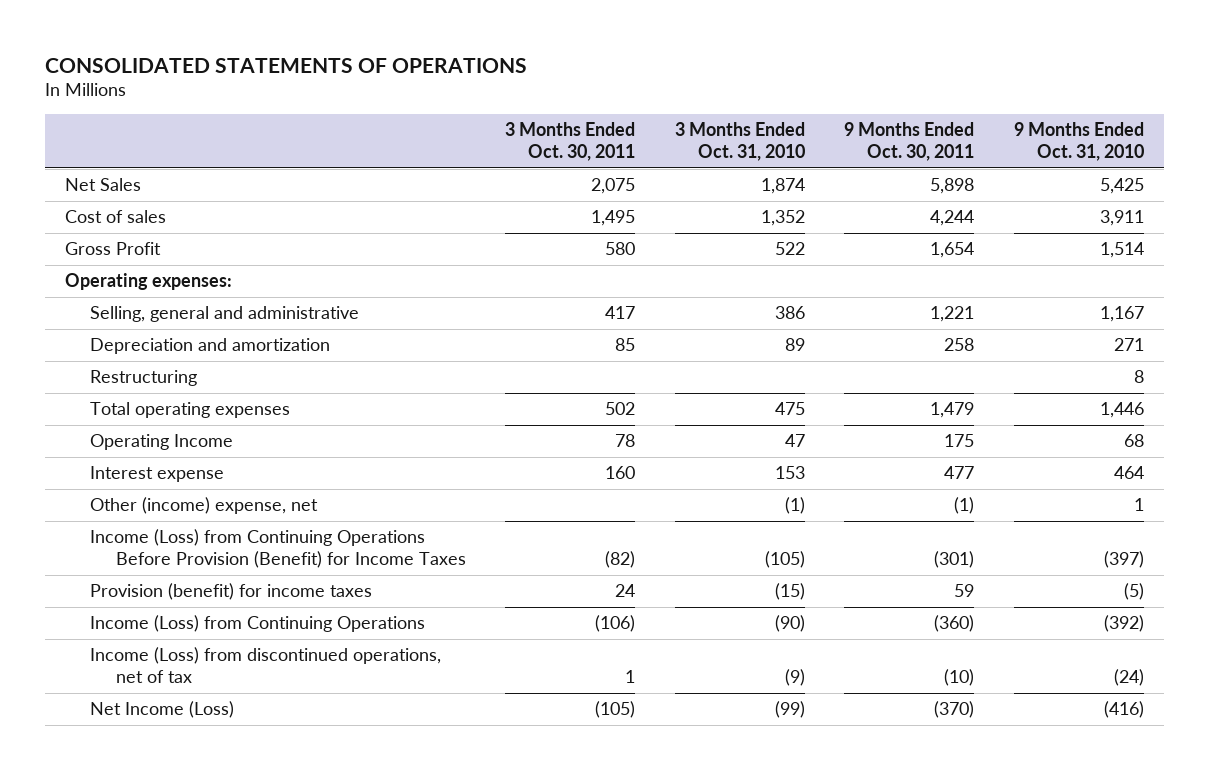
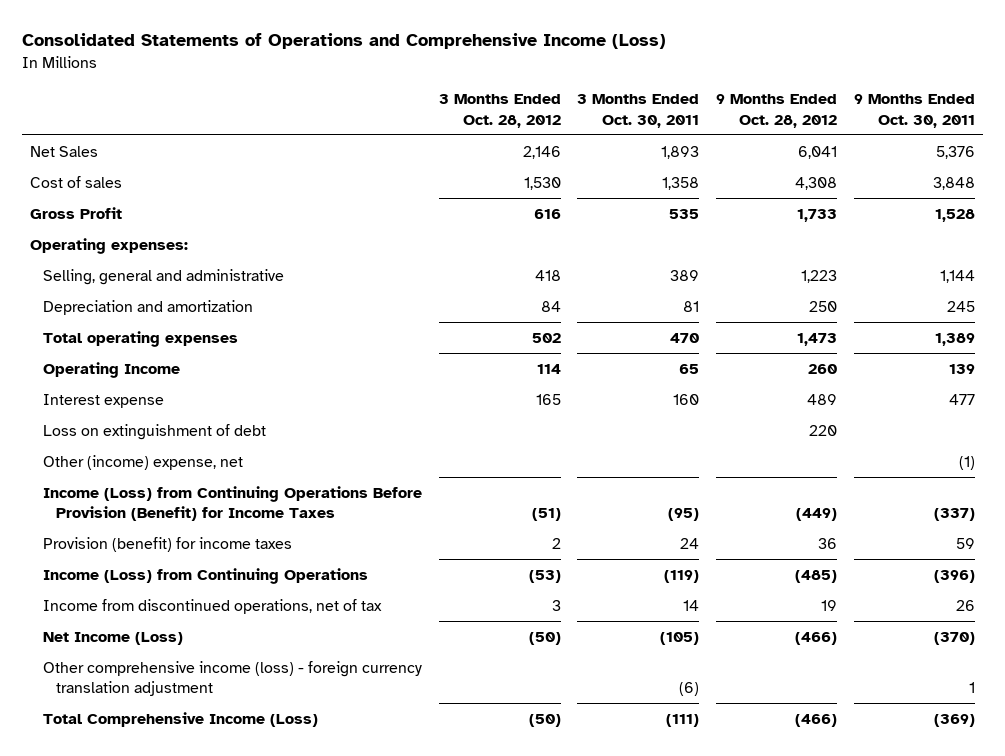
- CONSOLIDATED STATEMENTS OF OPERATIONS
+ Consolidated Statements of Operations and Comprehensive Income (Loss)
- | 3 Months Ended Oct. 30, 2011 | 3 Months Ended Oct. 31, 2010 | 9 Months Ended Oct. 30, 2011 | 9 Months Ended Oct. 31, 2010
+ | 3 Months Ended Oct. 28, 2012 | 3 Months Ended Oct. 30, 2011 | 9 Months Ended Oct. 28, 2012 | 9 Months Ended Oct. 30, 2011
- Net Sales | 2,075 | 1,874 | 5,898 | 5,425
- Cost of sales | 1,495 | 1,352 | 4,244 | 3,911
- Gross Profit | 580 | 522 | 1,654 | 1,514
+ Net Sales | 2,146 | 1,893 | 6,041 | 5,376
+ Cost of sales | 1,530 | 1,358 | 4,308 | 3,848
+ Gross Profit | 616 | 535 | 1,733 | 1,528
- Selling, general and administrative | 417 | 386 | 1,221 | 1,167
- Depreciation and amortization | 85 | 89 | 258 | 271
- Restructuring | | | | 8
- Total operating expenses | 502 | 475 | 1,479 | 1,446
- Operating Income | 78 | 47 | 175 | 68
+ Selling, general and administrative | 418 | 389 | 1,223 | 1,144
+ Depreciation and amortization | 84 | 81 | 250 | 245
+ Total operating expenses | 502 | 470 | 1,473 | 1,389
+ Operating Income | 114 | 65 | 260 | 139
+ Loss on extinguishment of debt | | | 220 |
- Income (Loss) from Continuing Operations Before Provision (Benefit) for Income Taxes | (82) | (105) | (301) | (397)
+ Income (Loss) from Continuing Operations Before Provision (Benefit) for Income Taxes | (51) | (95) | (449) | (337)
- Income (Loss) from Continuing Operations | (106) | (90) | (360) | (392)
- Income (Loss) from discontinued operations, net of tax | 1 | (9) | (10) | (24)
+ Income (Loss) from Continuing Operations | (53) | (119) | (485) | (396)
+ Income from discontinued operations, net of tax | 3 | 14 | 19 | 26
+ Other comprehensive income (loss) - foreign currency translation adjustment | | (6) | | 1
+ Total Comprehensive Income (Loss) | (50) | (111) | (466) | (369)

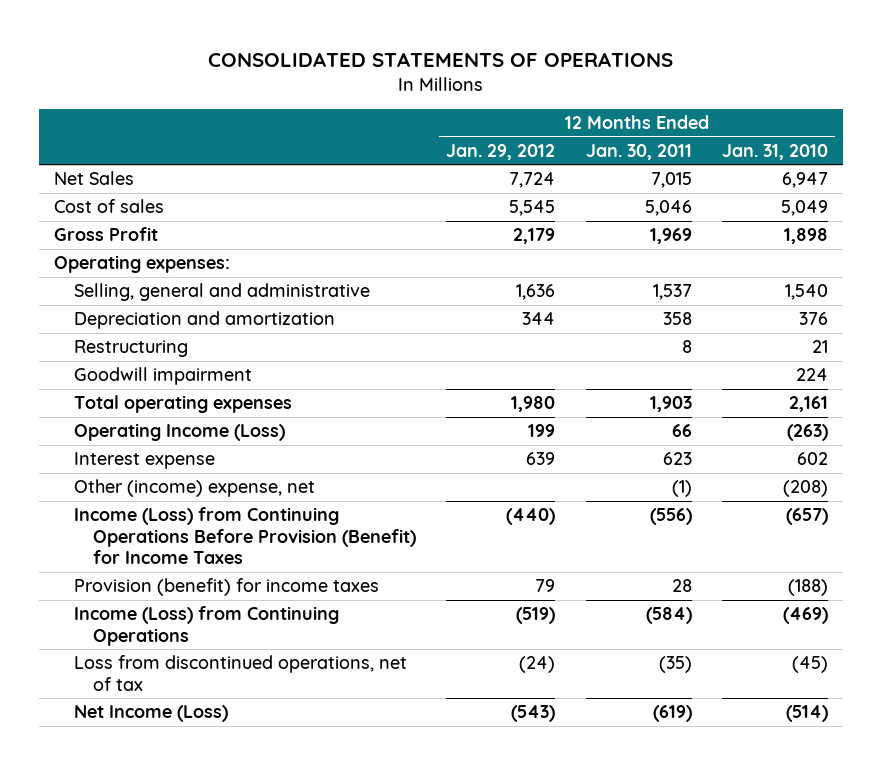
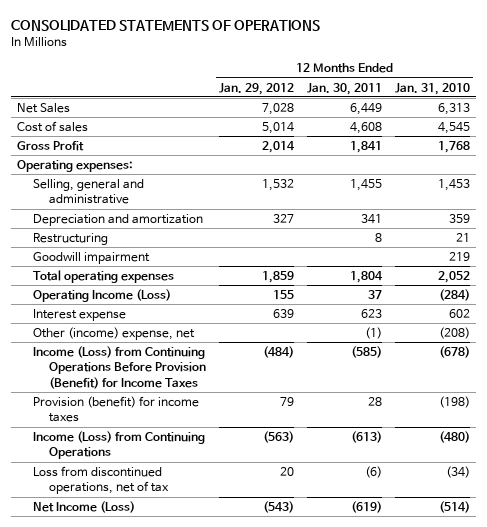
- Net Sales | 7,724 | 7,015 | 6,947
- Cost of sales | 5,545 | 5,046 | 5,049
- Gross Profit | 2,179 | 1,969 | 1,898
+ Net Sales | 7,028 | 6,449 | 6,313
+ Cost of sales | 5,014 | 4,608 | 4,545
+ Gross Profit | 2,014 | 1,841 | 1,768
- Selling, general and administrative | 1,636 | 1,537 | 1,540
- Depreciation and amortization | 344 | 358 | 376
+ Selling, general and administrative | 1,532 | 1,455 | 1,453
+ Depreciation and amortization | 327 | 341 | 359
- Goodwill impairment | | | 224
- Total operating expenses | 1,980 | 1,903 | 2,161
- Operating Income (Loss) | 199 | 66 | (263)
+ Goodwill impairment | | | 219
+ Total operating expenses | 1,859 | 1,804 | 2,052
+ Operating Income (Loss) | 155 | 37 | (284)
- Income (Loss) from Continuing Operations Before Provision (Benefit) for Income Taxes | (440) | (556) | (657)
- Provision (benefit) for income taxes | 79 | 28 | (188)
- Income (Loss) from Continuing Operations | (519) | (584) | (469)
- Loss from discontinued operations, net of tax | (24) | (35) | (45)
+ Income (Loss) from Continuing Operations Before Provision (Benefit) for Income Taxes | (484) | (585) | (678)
+ Provision (benefit) for income taxes | 79 | 28 | (198)
+ Income (Loss) from Continuing Operations | (563) | (613) | (480)
+ Loss from discontinued operations, net of tax | 20 | (6) | (34)

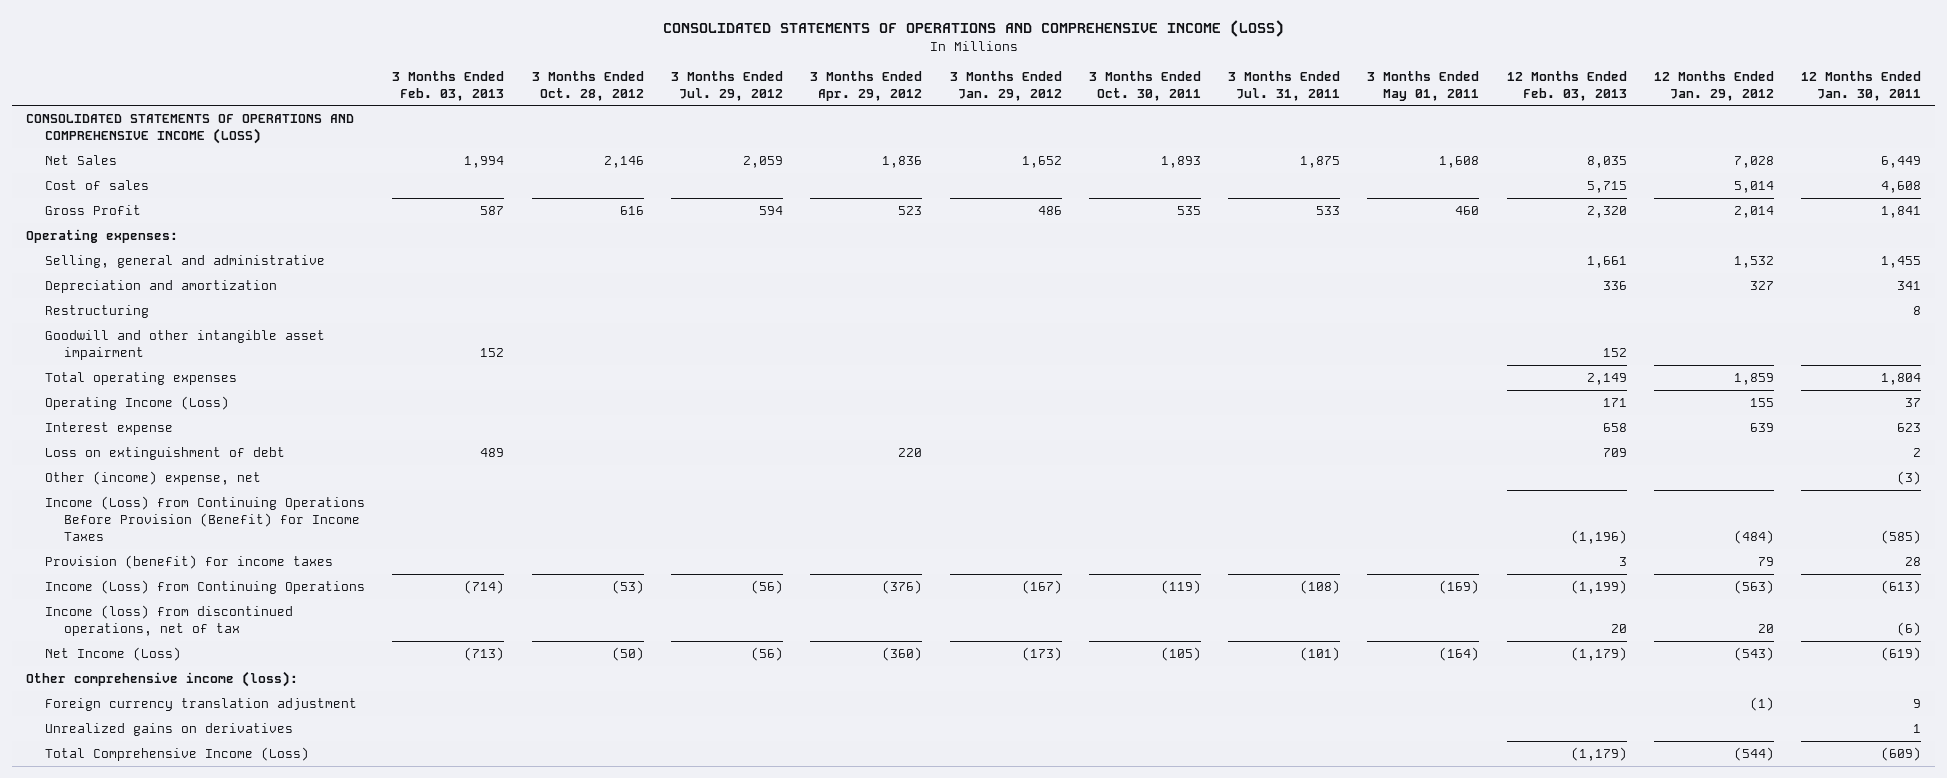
- CONSOLIDATED STATEMENTS OF OPERATIONS
+ CONSOLIDATED STATEMENTS OF OPERATIONS AND COMPREHENSIVE INCOME (LOSS)
- | 12 Months Ended Jan. 29, 2012 | 12 Months Ended Jan. 30, 2011 | 12 Months Ended Jan. 31, 2010
+ | 3 Months Ended Feb. 03, 2013 | 3 Months Ended Oct. 28, 2012 | 3 Months Ended Jul. 29, 2012 | 3 Months Ended Apr. 29, 2012 | 3 Months Ended Jan. 29, 2012 | 3 Months Ended Oct. 30, 2011 | 3 Months Ended Jul. 31, 2011 | 3 Months Ended May 01, 2011 | 12 Months Ended Feb. 03, 2013 | 12 Months Ended Jan. 29, 2012 | 12 Months Ended Jan. 30, 2011
+ CONSOLIDATED STATEMENTS OF OPERATIONS AND COMPREHENSIVE INCOME (LOSS)
- Goodwill impairment | | | 219
+ Goodwill and other intangible asset impairment | 152 | | | | | | | | 152 | |
- Other (income) expense, net | | (1) | (208)
+ Loss on extinguishment of debt | 489 | | | 220 | | | | | 709 | | 2
+ Other (income) expense, net | | | | | | | | | | | (3)
- Loss from discontinued operations, net of tax | 20 | (6) | (34)
+ Income (loss) from discontinued operations, net of tax | | | | | | | | | 20 | 20 | (6)
+ Other comprehensive income (loss):
+ Foreign currency translation adjustment | | | | | | | | | | (1) | 9
+ Unrealized gains on derivatives | | | | | | | | | | | 1
+ Total Comprehensive Income (Loss) | | | | | | | | | (1,179) | (544) | (609)

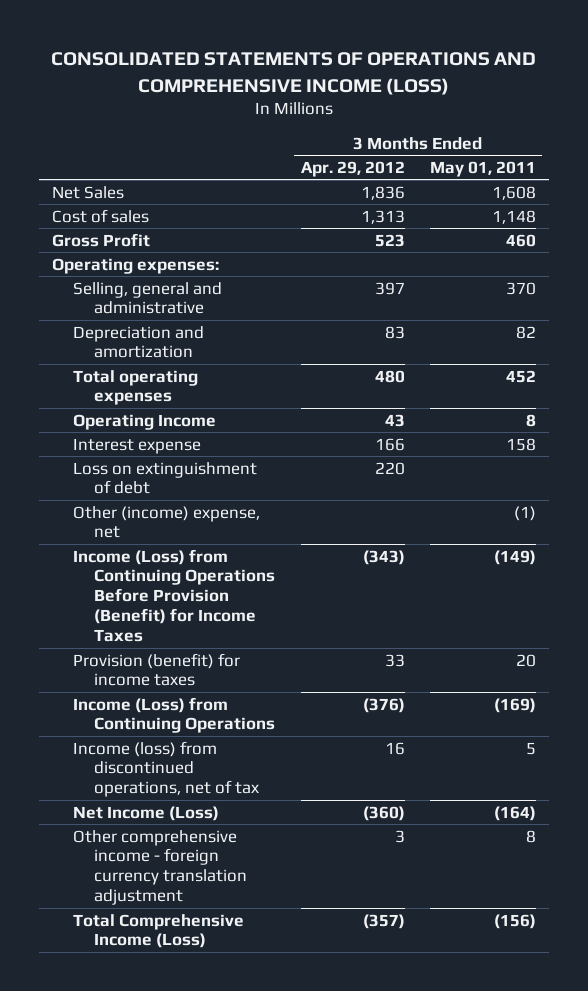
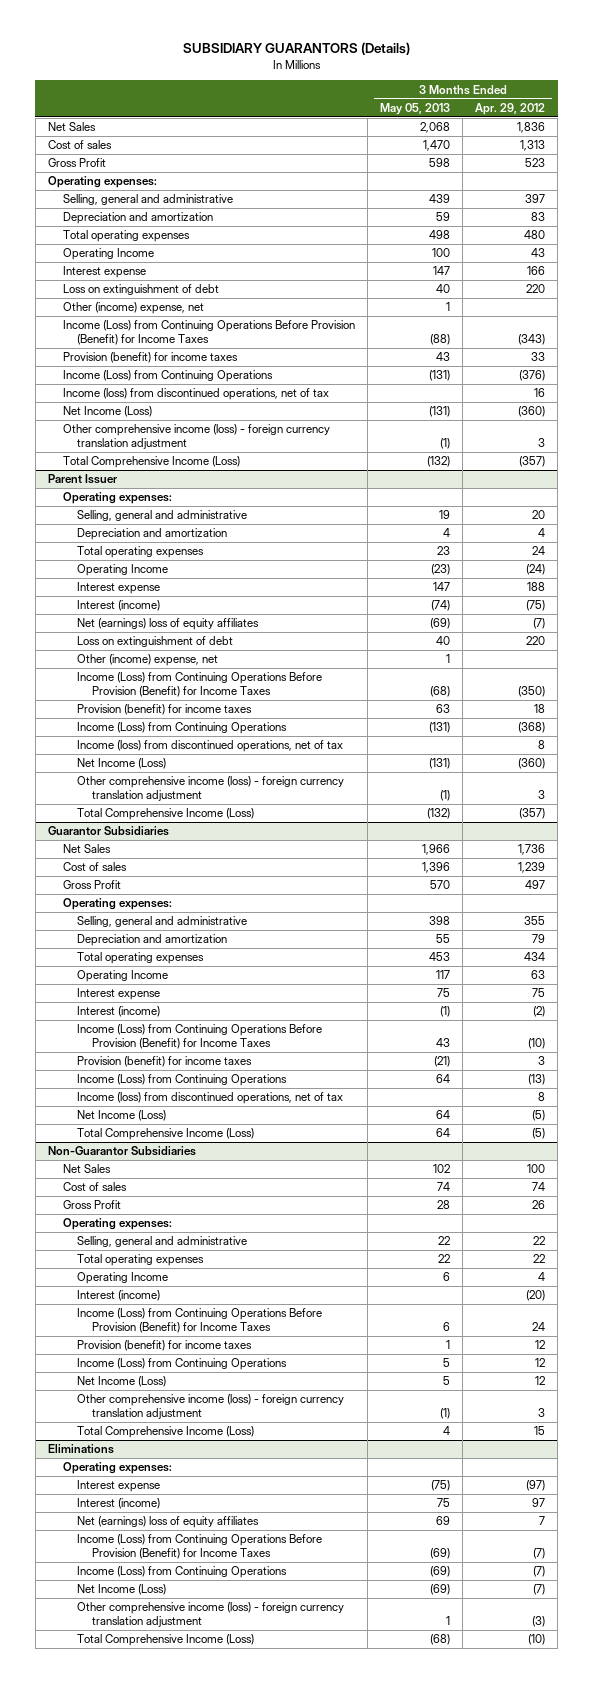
- CONSOLIDATED STATEMENTS OF OPERATIONS AND COMPREHENSIVE INCOME (LOSS)
+ SUBSIDIARY GUARANTORS (Details)
- | 3 Months Ended Apr. 29, 2012 | 3 Months Ended May 01, 2011
+ | 3 Months Ended May 05, 2013 | 3 Months Ended Apr. 29, 2012
- Other comprehensive income - foreign currency translation adjustment | 3 | 8
+ Other comprehensive income (loss) - foreign currency translation adjustment | (1) | 3
+ Parent Issuer
+ Operating expenses:
+ Selling, general and administrative | 19 | 20
+ Depreciation and amortization | 4 | 4
+ Total operating expenses | 23 | 24
+ Operating Income | (23) | (24)
+ Interest expense | 147 | 188
+ Interest (income) | (74) | (75)
+ Net (earnings) loss of equity affiliates | (69) | (7)
+ Loss on extinguishment of debt | 40 | 220
+ Other (income) expense, net | 1 |
+ Income (Loss) from Continuing Operations Before Provision (Benefit) for Income Taxes | (68) | (350)
+ Provision (benefit) for income taxes | 63 | 18
+ Income (Loss) from Continuing Operations | (131) | (368)
+ Income (loss) from discontinued operations, net of tax | | 8
+ Net Income (Loss) | (131) | (360)
+ Other comprehensive income (loss) - foreign currency translation adjustment | (1) | 3
+ Total Comprehensive Income (Loss) | (132) | (357)
+ Guarantor Subsidiaries
+ Net Sales | 1,966 | 1,736
+ Cost of sales | 1,396 | 1,239
+ Gross Profit | 570 | 497
+ Operating expenses:
+ Selling, general and administrative | 398 | 355
+ Depreciation and amortization | 55 | 79
+ Total operating expenses | 453 | 434
+ Operating Income | 117 | 63
+ Interest expense | 75 | 75
+ Interest (income) | (1) | (2)
+ Income (Loss) from Continuing Operations Before Provision (Benefit) for Income Taxes | 43 | (10)
+ Provision (benefit) for income taxes | (21) | 3
+ Income (Loss) from Continuing Operations | 64 | (13)
+ Income (loss) from discontinued operations, net of tax | | 8
+ Net Income (Loss) | 64 | (5)
+ Total Comprehensive Income (Loss) | 64 | (5)
+ Non-Guarantor Subsidiaries
+ Net Sales | 102 | 100
+ Cost of sales | 74 | 74
+ Gross Profit | 28 | 26
+ Operating expenses:
+ Selling, general and administrative | 22 | 22
+ Total operating expenses | 22 | 22
+ Operating Income | 6 | 4
+ Interest (income) | | (20)
+ Income (Loss) from Continuing Operations Before Provision (Benefit) for Income Taxes | 6 | 24
+ Provision (benefit) for income taxes | 1 | 12
+ Income (Loss) from Continuing Operations | 5 | 12
+ Net Income (Loss) | 5 | 12
+ Other comprehensive income (loss) - foreign currency translation adjustment | (1) | 3
+ Total Comprehensive Income (Loss) | 4 | 15
+ Eliminations
+ Operating expenses:
+ Interest expense | (75) | (97)
+ Interest (income) | 75 | 97
+ Net (earnings) loss of equity affiliates | 69 | 7
+ Income (Loss) from Continuing Operations Before Provision (Benefit) for Income Taxes | (69) | (7)
+ Income (Loss) from Continuing Operations | (69) | (7)
+ Net Income (Loss) | (69) | (7)
+ Other comprehensive income (loss) - foreign currency translation adjustment | 1 | (3)
+ Total Comprehensive Income (Loss) | (68) | (10)

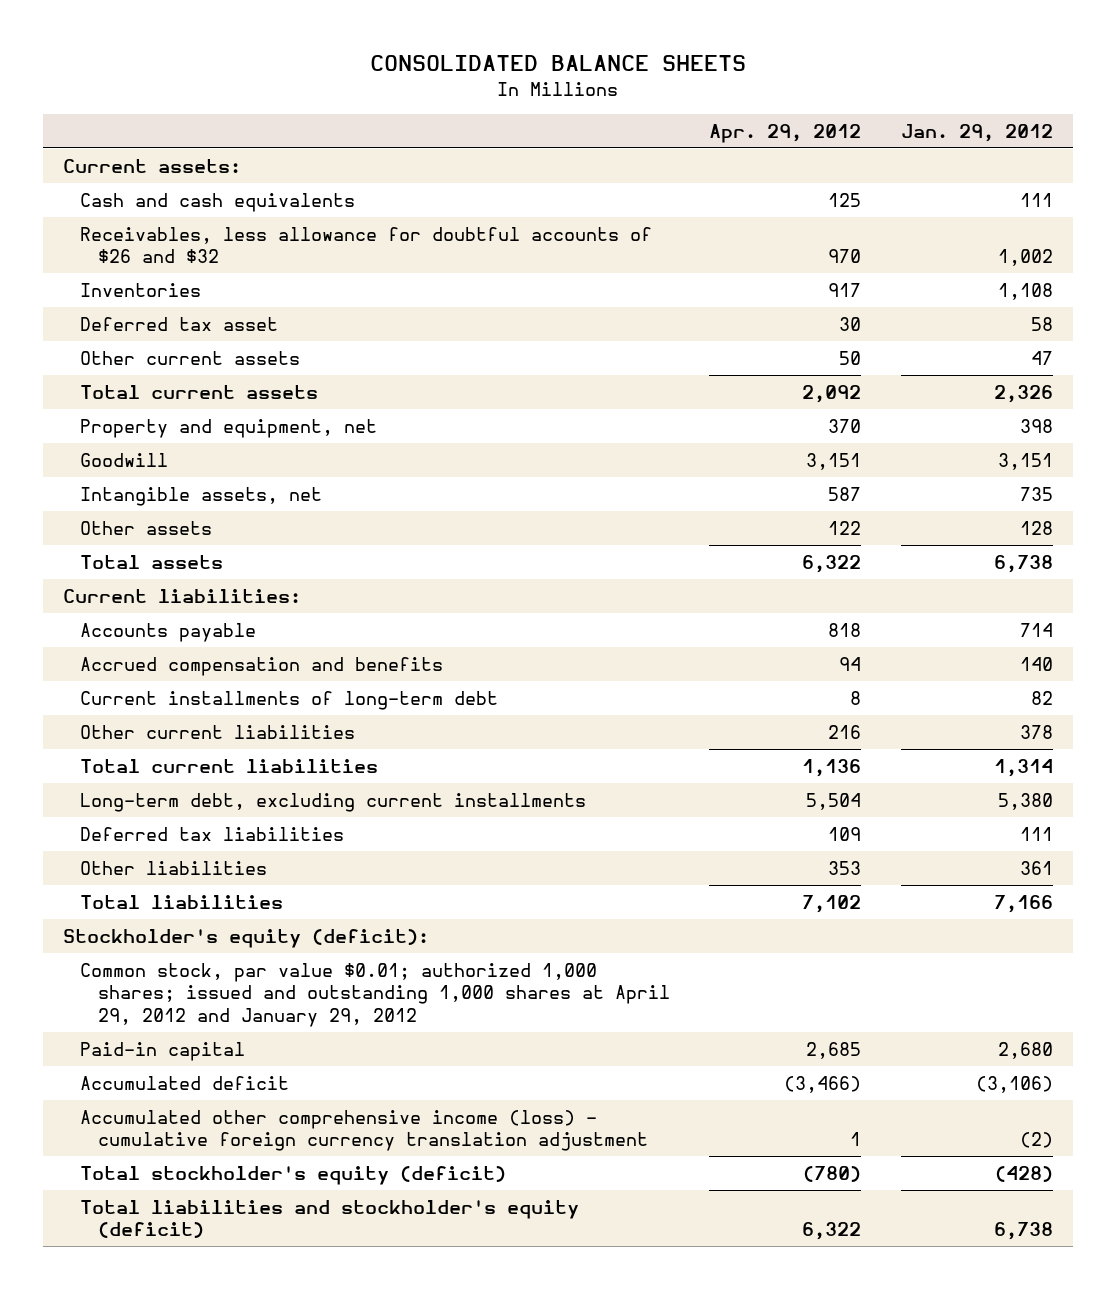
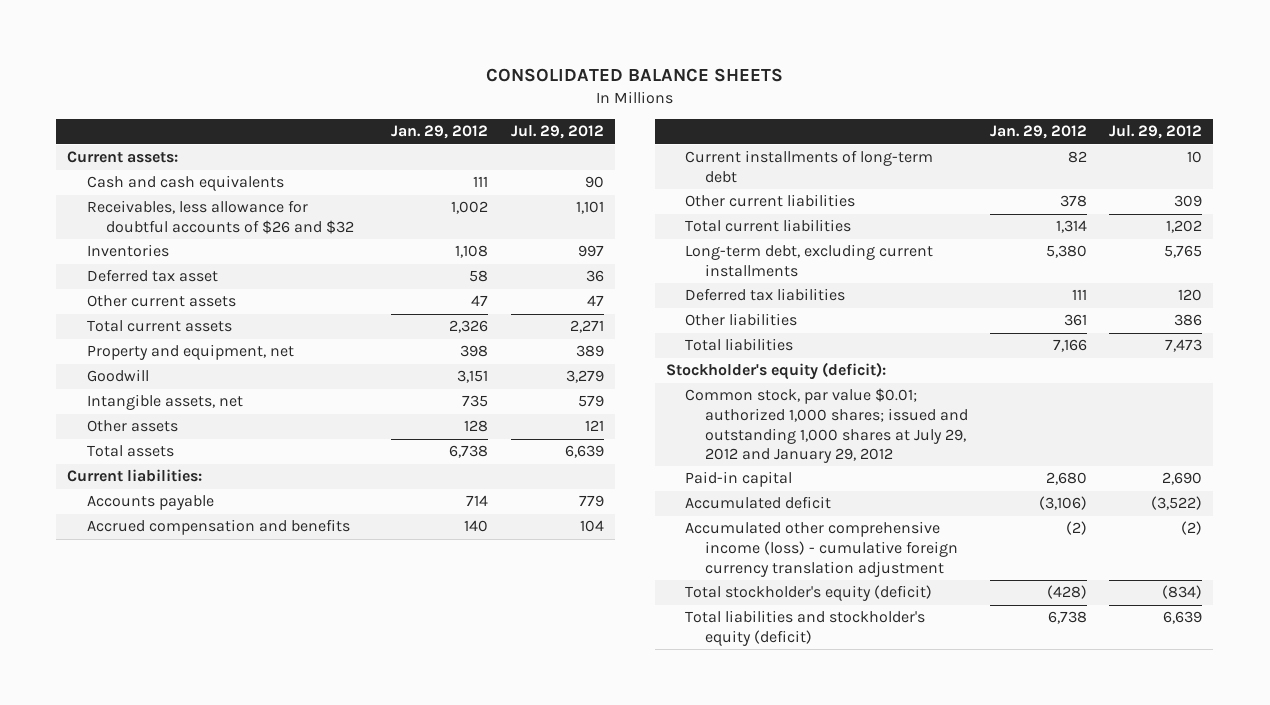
- | Apr. 29, 2012 | Jan. 29, 2012
+ | Jan. 29, 2012 | Jul. 29, 2012
- Common stock, par value $0.01; authorized 1,000 shares; issued and outstanding 1,000 shares at April 29, 2012 and January 29, 2012
+ Common stock, par value $0.01; authorized 1,000 shares; issued and outstanding 1,000 shares at July 29, 2012 and January 29, 2012

